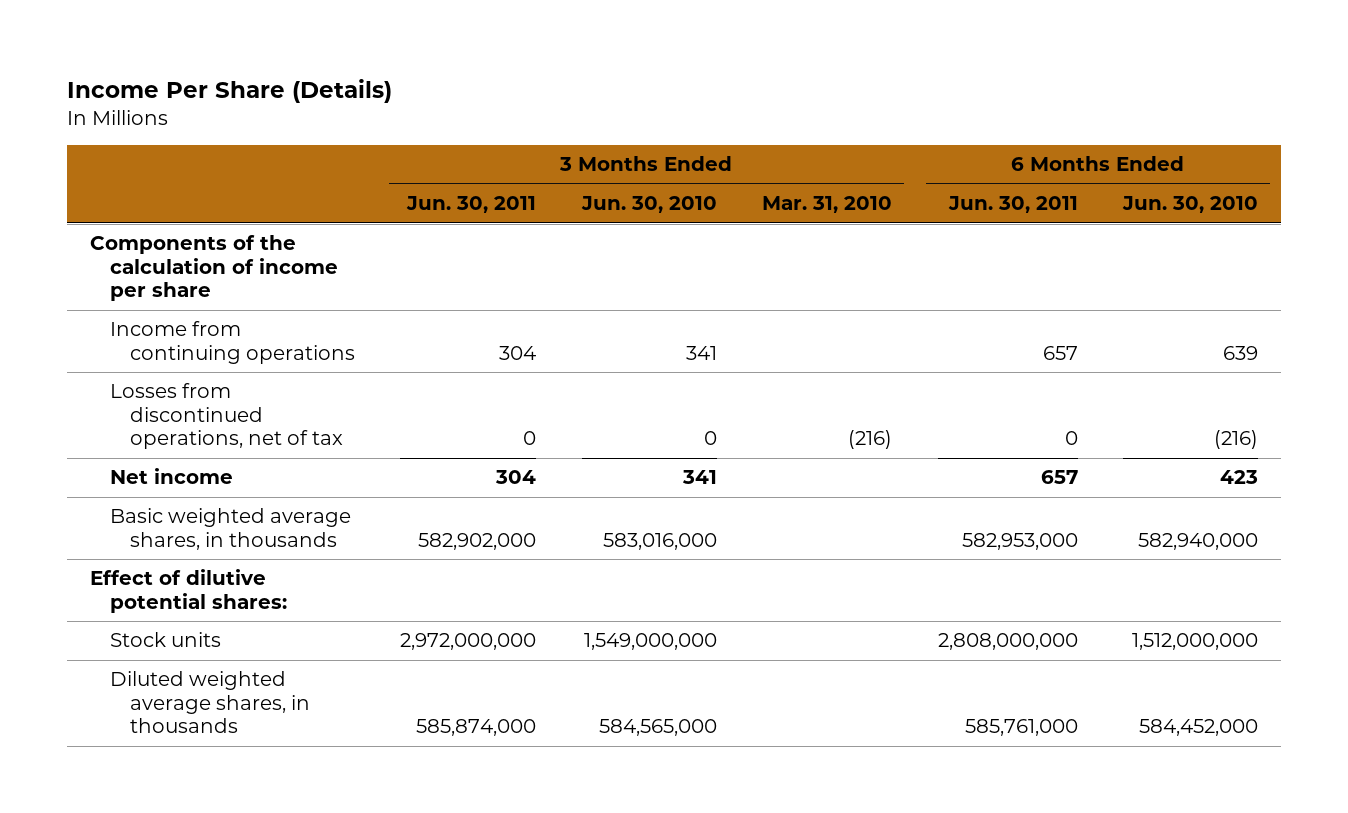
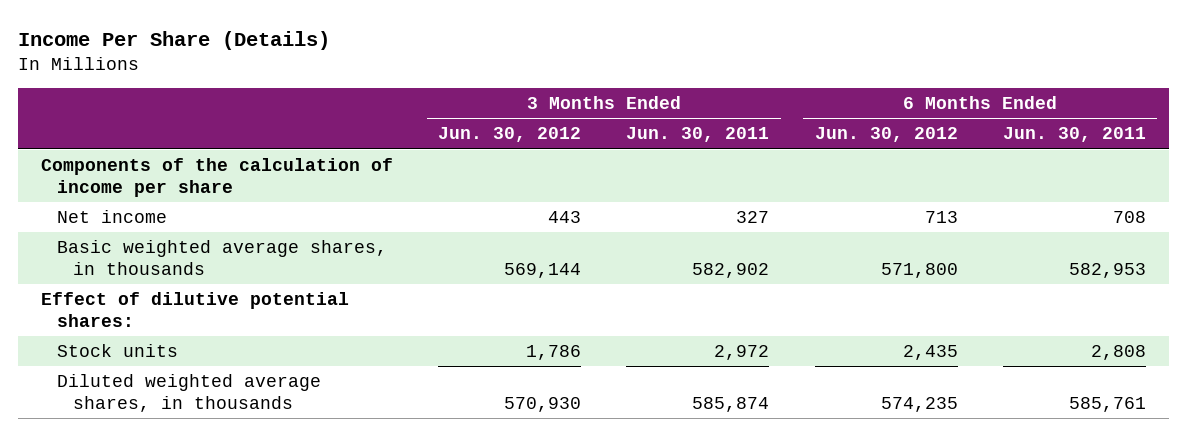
- | 3 Months Ended Jun. 30, 2011 | 3 Months Ended Jun. 30, 2010 | 3 Months Ended Mar. 31, 2010 | 6 Months Ended Jun. 30, 2011 | 6 Months Ended Jun. 30, 2010
+ | 3 Months Ended Jun. 30, 2012 | 3 Months Ended Jun. 30, 2011 | 6 Months Ended Jun. 30, 2012 | 6 Months Ended Jun. 30, 2011
- Income from continuing operations | 304 | 341 | | 657 | 639
- Losses from discontinued operations, net of tax | 0 | 0 | (216) | 0 | (216)
- Net income | 304 | 341 | | 657 | 423
- Basic weighted average shares, in thousands | 582,902,000 | 583,016,000 | | 582,953,000 | 582,940,000
+ Net income | 443 | 327 | 713 | 708
+ Basic weighted average shares, in thousands | 569,144 | 582,902 | 571,800 | 582,953
- Stock units | 2,972,000,000 | 1,549,000,000 | | 2,808,000,000 | 1,512,000,000
- Diluted weighted average shares, in thousands | 585,874,000 | 584,565,000 | | 585,761,000 | 584,452,000
+ Stock units | 1,786 | 2,972 | 2,435 | 2,808
+ Diluted weighted average shares, in thousands | 570,930 | 585,874 | 574,235 | 585,761

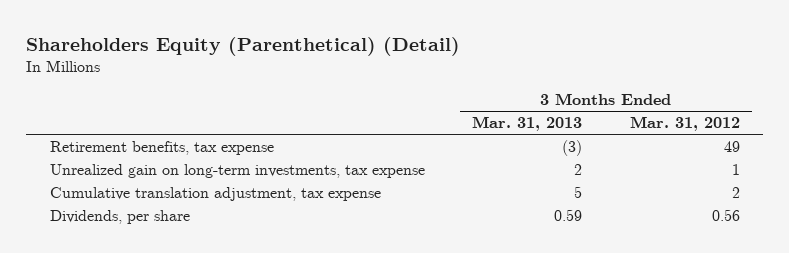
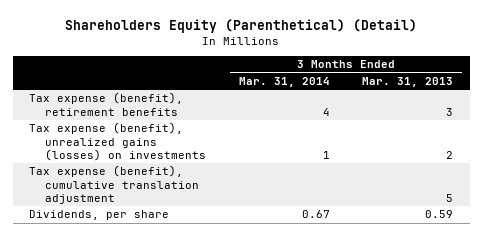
- | 3 Months Ended Mar. 31, 2013 | 3 Months Ended Mar. 31, 2012
+ | 3 Months Ended Mar. 31, 2014 | 3 Months Ended Mar. 31, 2013
- Retirement benefits, tax expense | (3) | 49
- Unrealized gain on long-term investments, tax expense | 2 | 1
- Cumulative translation adjustment, tax expense | 5 | 2
+ Tax expense (benefit), retirement benefits | 4 | 3
+ Tax expense (benefit), unrealized gains (losses) on investments | 1 | 2
+ Tax expense (benefit), cumulative translation adjustment | | 5

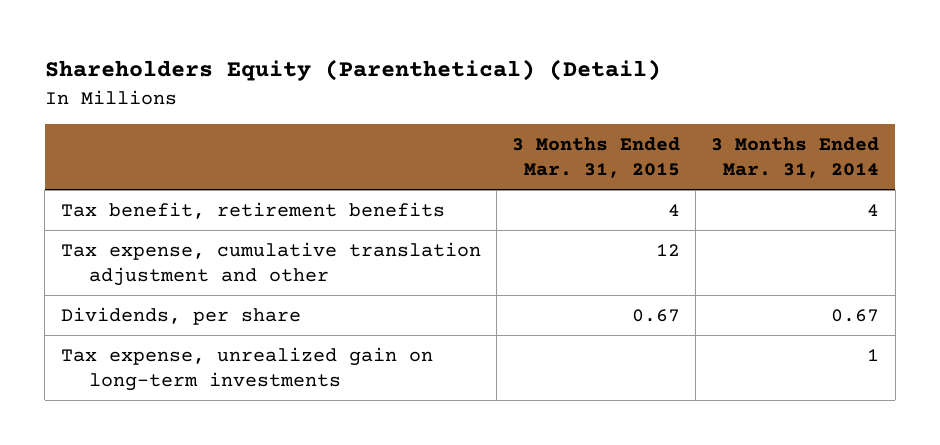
- | 3 Months Ended Mar. 31, 2014 | 3 Months Ended Mar. 31, 2013
+ | 3 Months Ended Mar. 31, 2015 | 3 Months Ended Mar. 31, 2014
- Tax expense (benefit), retirement benefits | 4 | 3
- Tax expense (benefit), unrealized gains (losses) on investments | 1 | 2
- Tax expense (benefit), cumulative translation adjustment | | 5
+ Tax benefit, retirement benefits | 4 | 4
+ Tax expense, cumulative translation adjustment and other | 12 |
+ Tax expense, unrealized gain on long-term investments | | 1

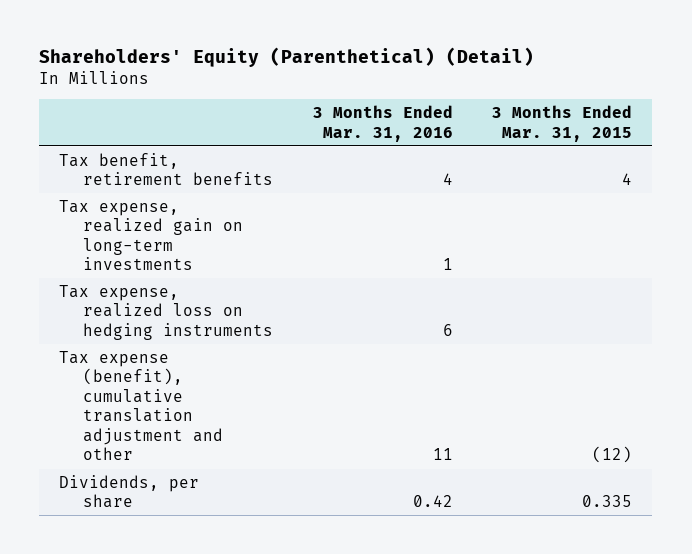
- Shareholders Equity (Parenthetical) (Detail)
+ Shareholders' Equity (Parenthetical) (Detail)
- | 3 Months Ended Mar. 31, 2015 | 3 Months Ended Mar. 31, 2014
+ | 3 Months Ended Mar. 31, 2016 | 3 Months Ended Mar. 31, 2015
- Tax expense, cumulative translation adjustment and other | 12 |
- Dividends, per share | 0.67 | 0.67
- Tax expense, unrealized gain on long-term investments | | 1
+ Tax expense, realized gain on long-term investments | 1 |
+ Tax expense, realized loss on hedging instruments | 6 |
+ Tax expense (benefit), cumulative translation adjustment and other | 11 | (12)
+ Dividends, per share | 0.42 | 0.335

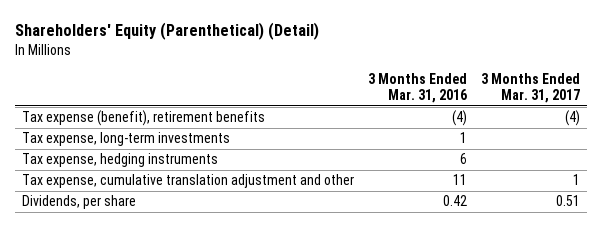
- | 3 Months Ended Mar. 31, 2016 | 3 Months Ended Mar. 31, 2015
+ | 3 Months Ended Mar. 31, 2016 | 3 Months Ended Mar. 31, 2017
- Tax benefit, retirement benefits | 4 | 4
- Tax expense, realized gain on long-term investments | 1 |
- Tax expense, realized loss on hedging instruments | 6 |
- Tax expense (benefit), cumulative translation adjustment and other | 11 | (12)
+ Tax expense (benefit), retirement benefits | (4) | (4)
+ Tax expense, long-term investments | 1 |
+ Tax expense, hedging instruments | 6 |
+ Tax expense, cumulative translation adjustment and other | 11 | 1

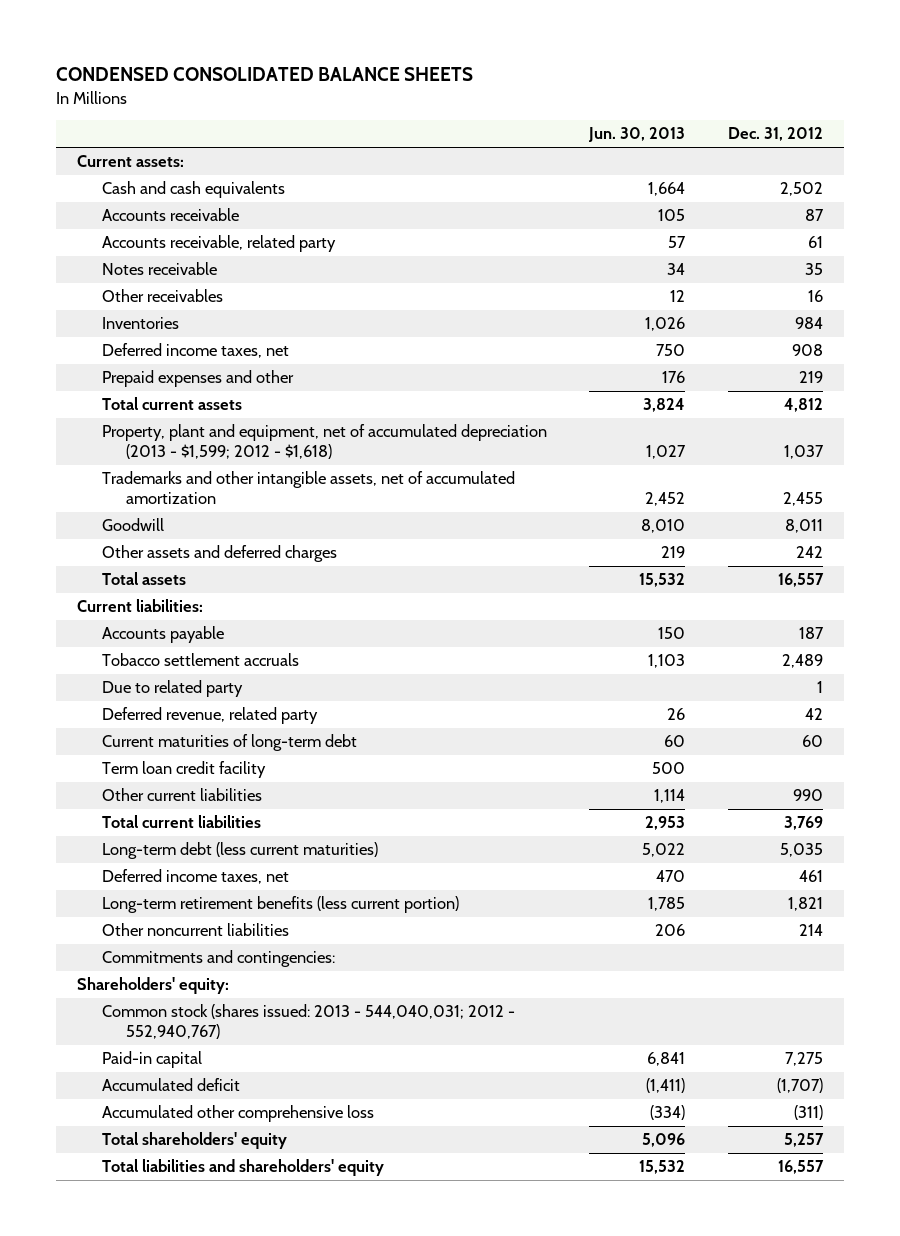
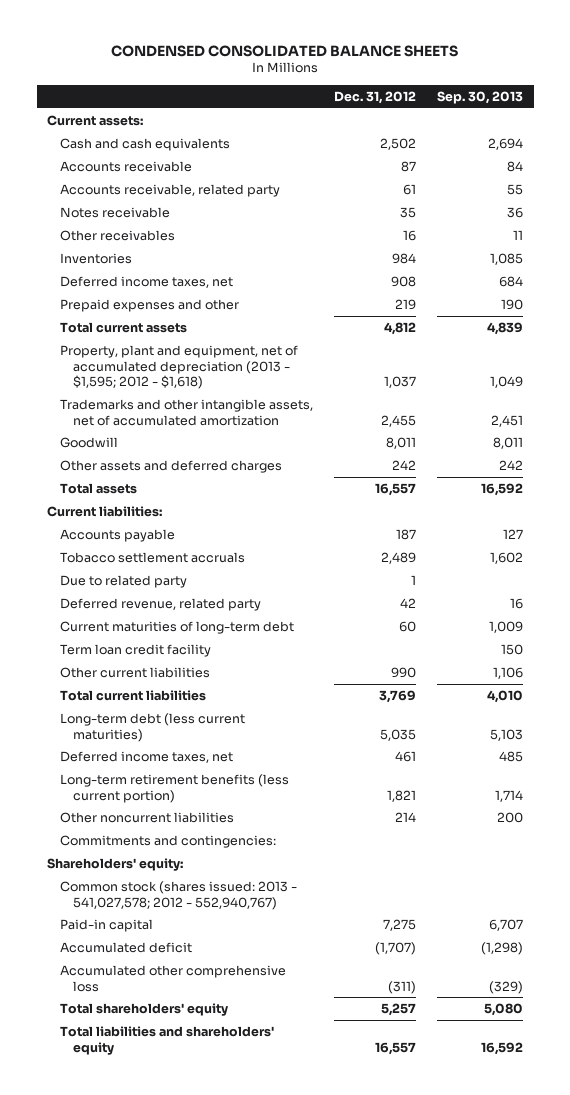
- | Jun. 30, 2013 | Dec. 31, 2012
+ | Dec. 31, 2012 | Sep. 30, 2013
- Property, plant and equipment, net of accumulated depreciation (2013 - $1,599; 2012 - $1,618) | 1,027 | 1,037
+ Property, plant and equipment, net of accumulated depreciation (2013 - $1,595; 2012 - $1,618) | 1,037 | 1,049
- Common stock (shares issued: 2013 - 544,040,031; 2012 - 552,940,767)
+ Common stock (shares issued: 2013 - 541,027,578; 2012 - 552,940,767)

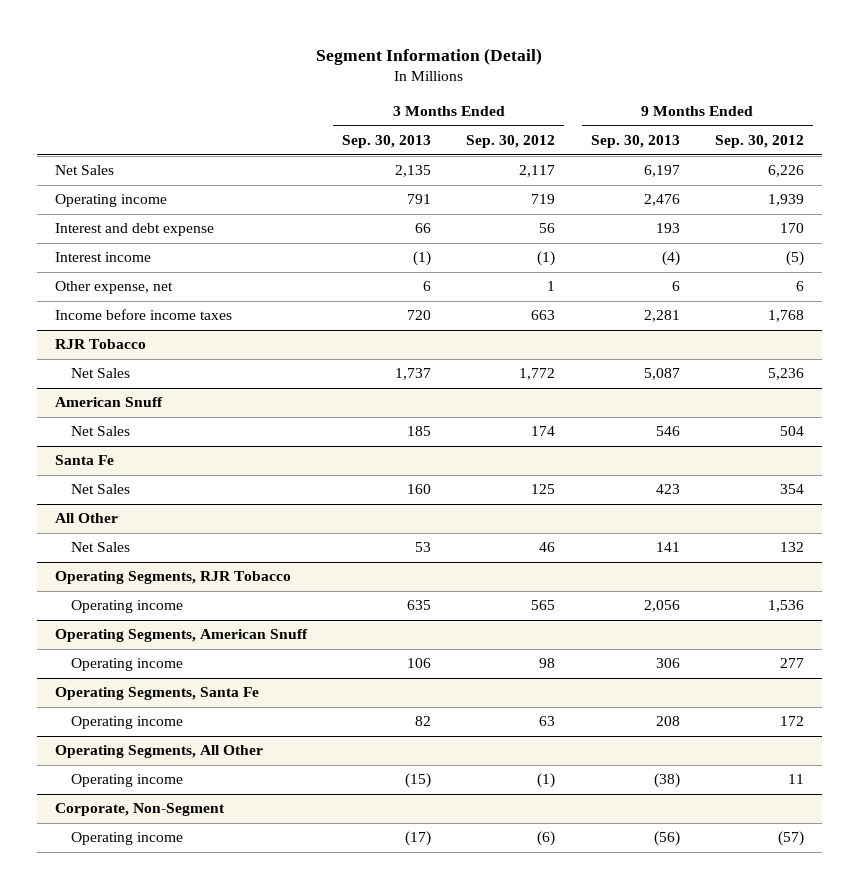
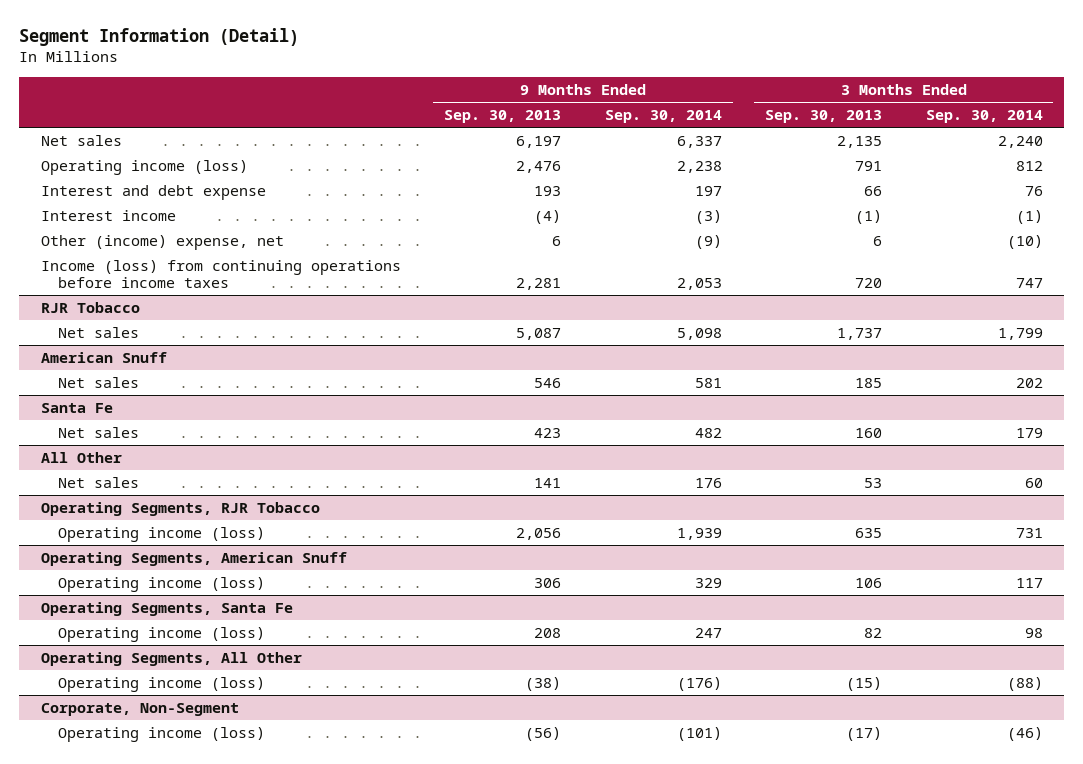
- | 3 Months Ended Sep. 30, 2013 | 3 Months Ended Sep. 30, 2012 | 9 Months Ended Sep. 30, 2013 | 9 Months Ended Sep. 30, 2012
+ | 9 Months Ended Sep. 30, 2013 | 9 Months Ended Sep. 30, 2014 | 3 Months Ended Sep. 30, 2013 | 3 Months Ended Sep. 30, 2014
- Net Sales | 2,135 | 2,117 | 6,197 | 6,226
- Operating income | 791 | 719 | 2,476 | 1,939
+ Net sales | 6,197 | 6,337 | 2,135 | 2,240
+ Operating income (loss) | 2,476 | 2,238 | 791 | 812
- Other expense, net | 6 | 1 | 6 | 6
- Income before income taxes | 720 | 663 | 2,281 | 1,768
+ Other (income) expense, net | 6 | (9) | 6 | (10)
+ Income (loss) from continuing operations before income taxes | 2,281 | 2,053 | 720 | 747
@ RJR Tobacco
- Net Sales | 1,737 | 1,772 | 5,087 | 5,236
+ Net sales | 5,087 | 5,098 | 1,737 | 1,799
@ American Snuff
- Net Sales | 185 | 174 | 546 | 504
+ Net sales | 546 | 581 | 185 | 202
@ Santa Fe
- Net Sales | 160 | 125 | 423 | 354
+ Net sales | 423 | 482 | 160 | 179
@ All Other
- Net Sales | 53 | 46 | 141 | 132
+ Net sales | 141 | 176 | 53 | 60
@ Operating Segments, RJR Tobacco
- Operating income | 635 | 565 | 2,056 | 1,536
+ Operating income (loss) | 2,056 | 1,939 | 635 | 731
@ Operating Segments, American Snuff
- Operating income | 106 | 98 | 306 | 277
+ Operating income (loss) | 306 | 329 | 106 | 117
@ Operating Segments, Santa Fe
- Operating income | 82 | 63 | 208 | 172
+ Operating income (loss) | 208 | 247 | 82 | 98
@ Operating Segments, All Other
- Operating income | (15) | (1) | (38) | 11
+ Operating income (loss) | (38) | (176) | (15) | (88)
@ Corporate, Non-Segment
- Operating income | (17) | (6) | (56) | (57)
+ Operating income (loss) | (56) | (101) | (17) | (46)

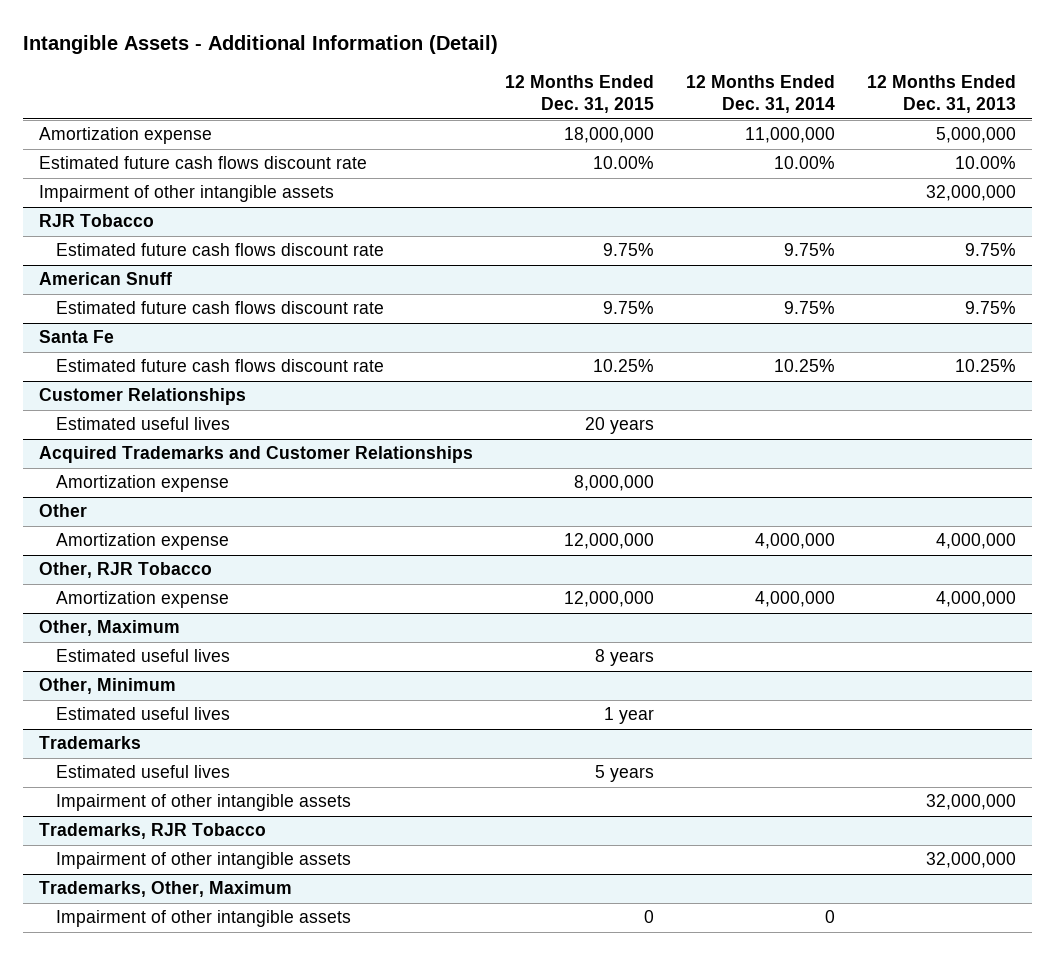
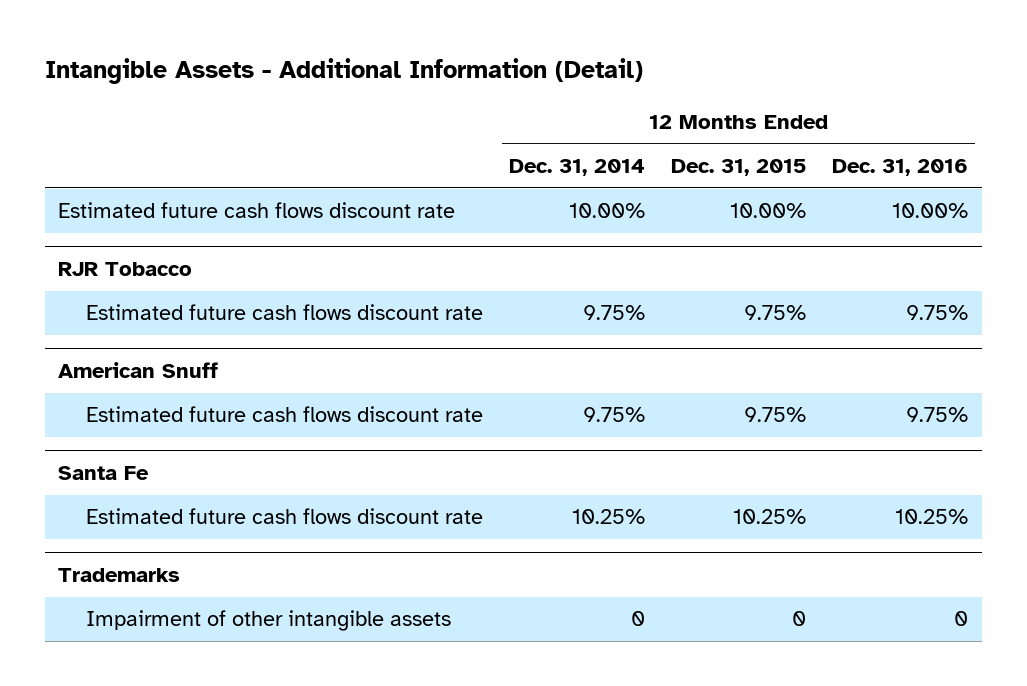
- | 12 Months Ended Dec. 31, 2015 | 12 Months Ended Dec. 31, 2014 | 12 Months Ended Dec. 31, 2013
+ | 12 Months Ended Dec. 31, 2014 | 12 Months Ended Dec. 31, 2015 | 12 Months Ended Dec. 31, 2016
- Amortization expense | 18,000,000 | 11,000,000 | 5,000,000
- Impairment of other intangible assets | | | 32,000,000
- Customer Relationships
- Estimated useful lives | 20 years | |
- Acquired Trademarks and Customer Relationships
- Amortization expense | 8,000,000 | |
- Other
- Amortization expense | 12,000,000 | 4,000,000 | 4,000,000
- Other, RJR Tobacco
- Amortization expense | 12,000,000 | 4,000,000 | 4,000,000
- Other, Maximum
- Estimated useful lives | 8 years | |
- Other, Minimum
- Estimated useful lives | 1 year | |
@ Trademarks
- Estimated useful lives | 5 years | |
- Impairment of other intangible assets | | | 32,000,000
- Trademarks, RJR Tobacco
- Impairment of other intangible assets | | | 32,000,000
- Trademarks, Other, Maximum

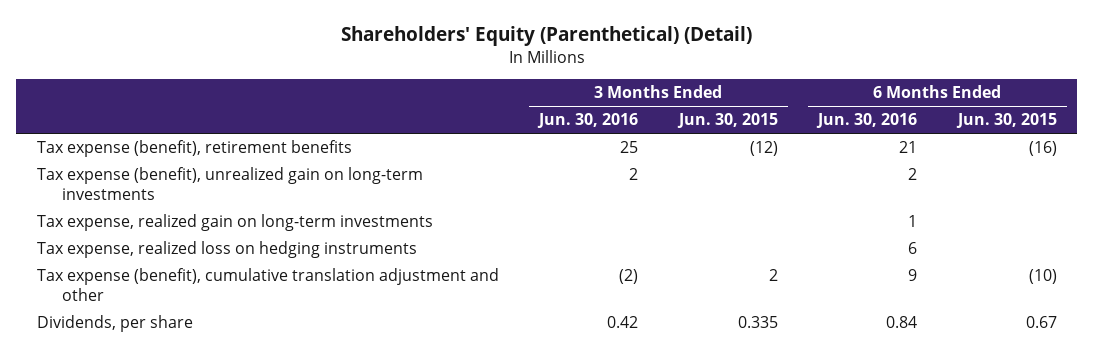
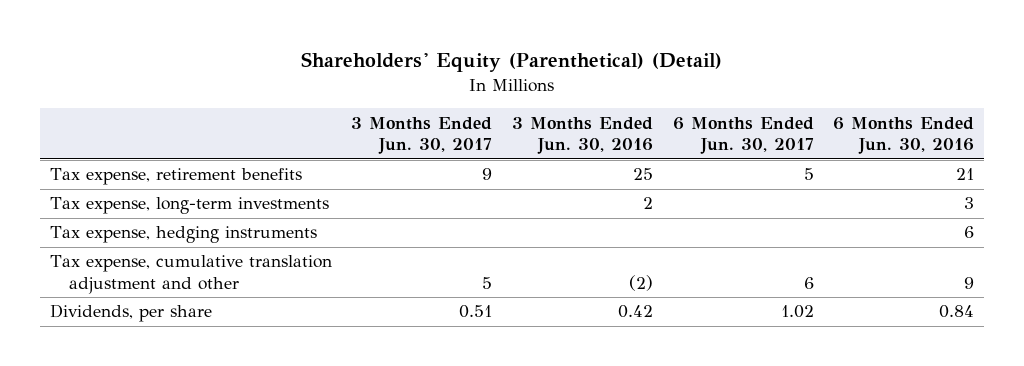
- | 3 Months Ended Jun. 30, 2016 | 3 Months Ended Jun. 30, 2015 | 6 Months Ended Jun. 30, 2016 | 6 Months Ended Jun. 30, 2015
+ | 3 Months Ended Jun. 30, 2017 | 3 Months Ended Jun. 30, 2016 | 6 Months Ended Jun. 30, 2017 | 6 Months Ended Jun. 30, 2016
- Tax expense (benefit), retirement benefits | 25 | (12) | 21 | (16)
- Tax expense (benefit), unrealized gain on long-term investments | 2 | | 2 |
- Tax expense, realized gain on long-term investments | | | 1 |
- Tax expense, realized loss on hedging instruments | | | 6 |
- Tax expense (benefit), cumulative translation adjustment and other | (2) | 2 | 9 | (10)
+ Tax expense, retirement benefits | 9 | 25 | 5 | 21
+ Tax expense, long-term investments | | 2 | | 3
+ Tax expense, hedging instruments | | | | 6
+ Tax expense, cumulative translation adjustment and other | 5 | (2) | 6 | 9

